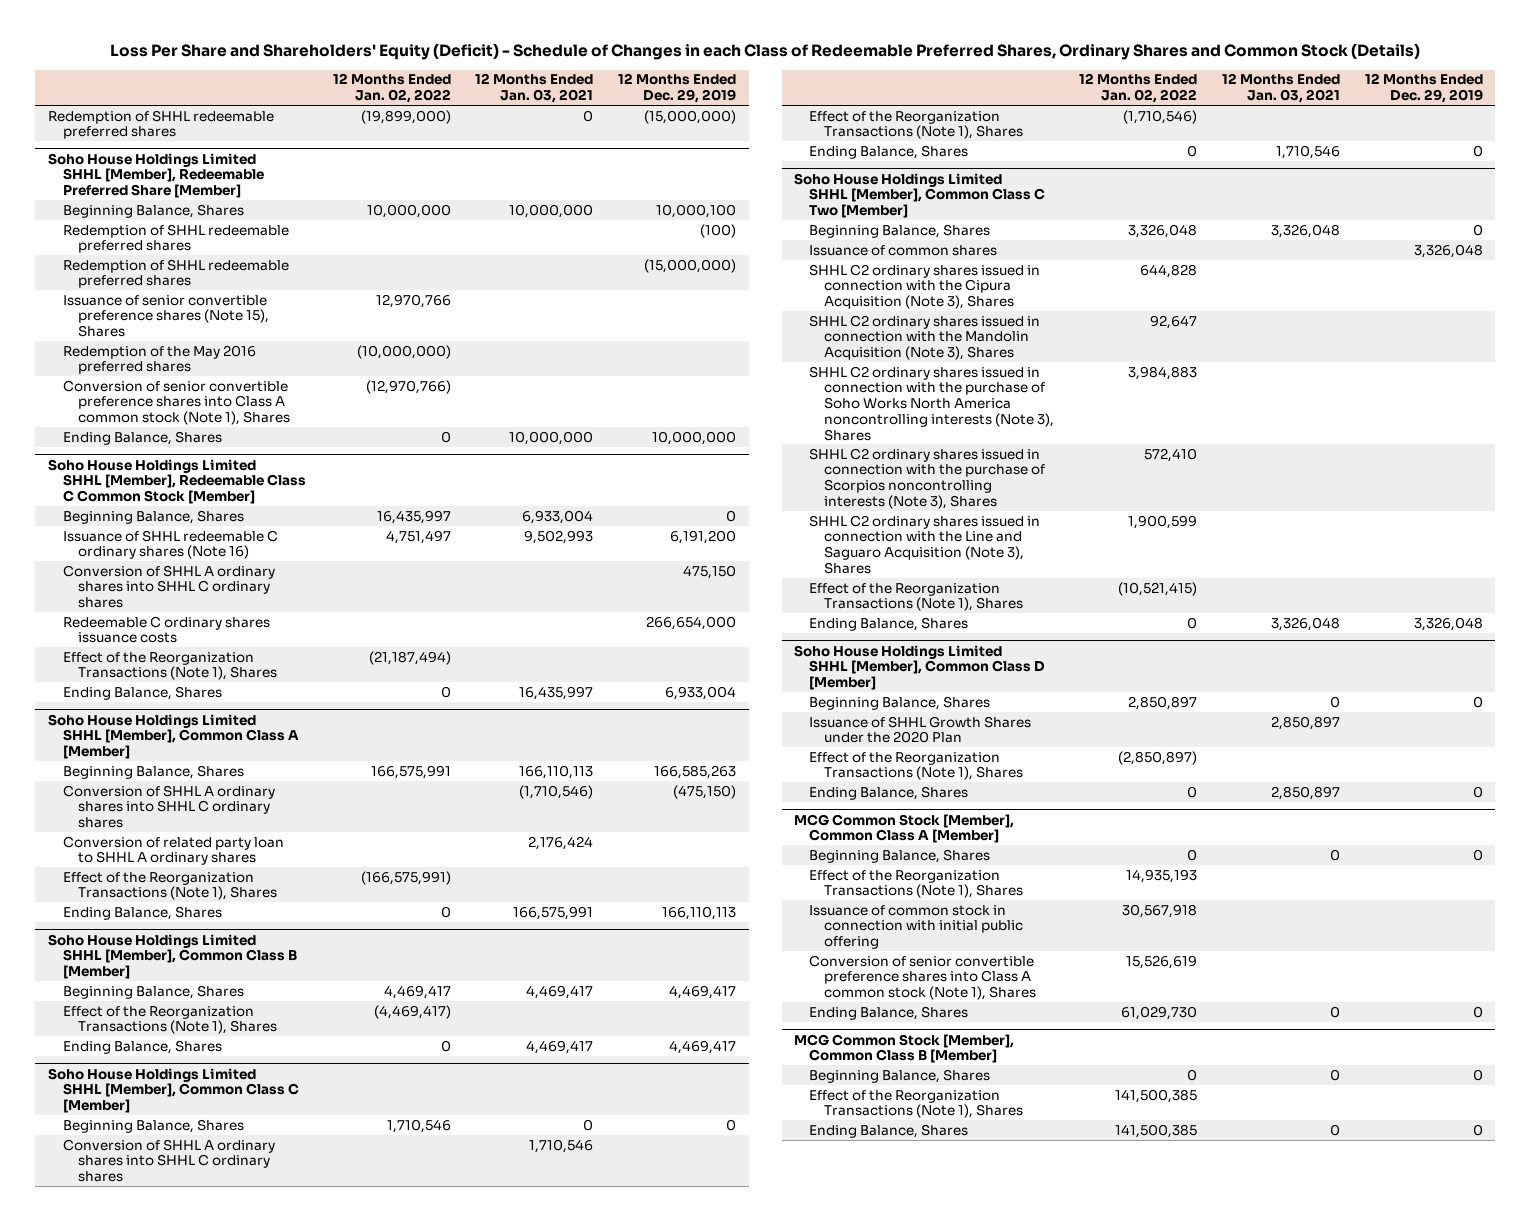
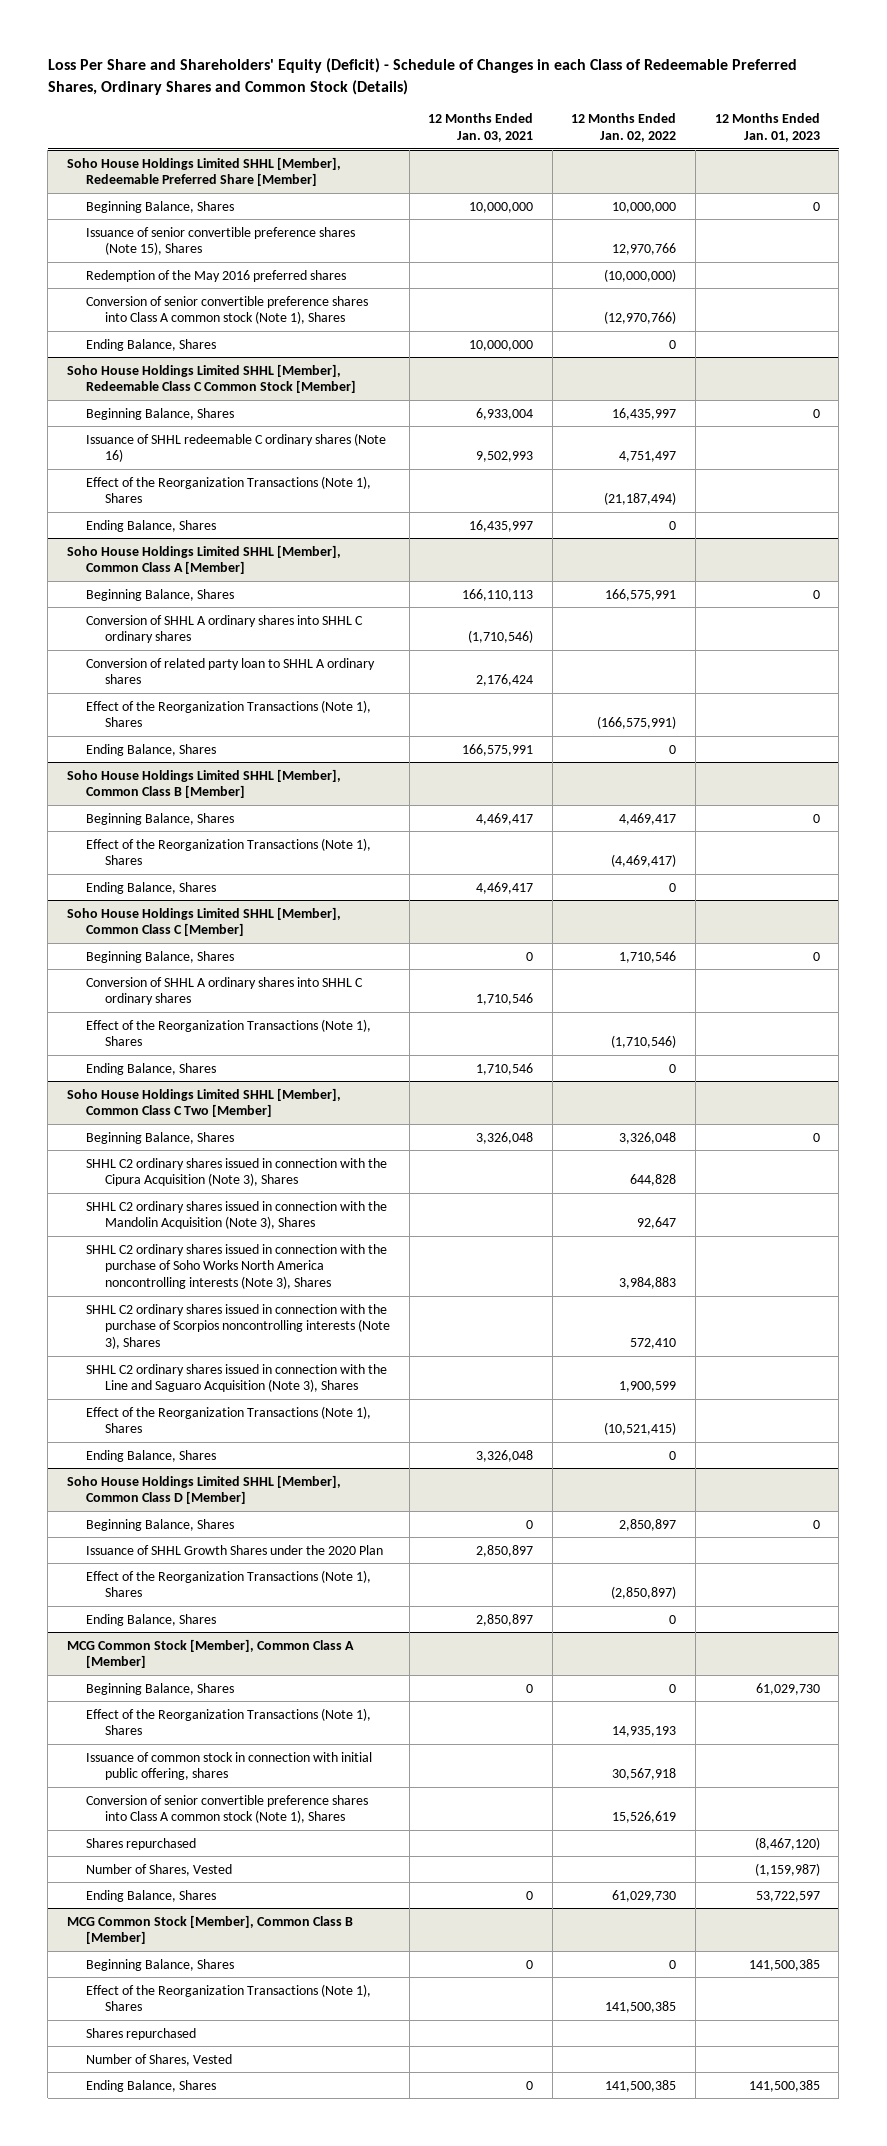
- | 12 Months Ended Jan. 02, 2022 | 12 Months Ended Jan. 03, 2021 | 12 Months Ended Dec. 29, 2019
+ | 12 Months Ended Jan. 03, 2021 | 12 Months Ended Jan. 02, 2022 | 12 Months Ended Jan. 01, 2023
- Redemption of SHHL redeemable preferred shares | (19,899,000) | 0 | (15,000,000)
@ Soho House Holdings Limited SHHL [Member], Redeemable Preferred Share [Member]
- Redemption of SHHL redeemable preferred shares | | | (100)
- Redemption of SHHL redeemable preferred shares | | | (15,000,000)
@ Soho House Holdings Limited SHHL [Member], Redeemable Class C Common Stock [Member]
- Conversion of SHHL A ordinary shares into SHHL C ordinary shares | | | 475,150
- Redeemable C ordinary shares issuance costs | | | 266,654,000
@ Soho House Holdings Limited SHHL [Member], Common Class C Two [Member]
- Issuance of common shares | | | 3,326,048
@ MCG Common Stock [Member], Common Class A [Member]
- Issuance of common stock in connection with initial public offering | 30,567,918 | |
+ Issuance of common stock in connection with initial public offering, shares | | 30,567,918 |
+ Shares repurchased | | | (8,467,120)
+ Number of Shares, Vested | | | (1,159,987)
@ MCG Common Stock [Member], Common Class B [Member]
+ Shares repurchased
+ Number of Shares, Vested

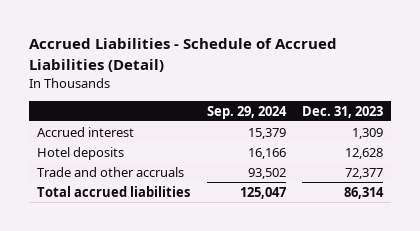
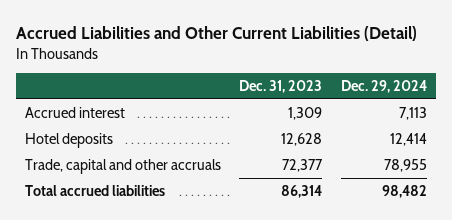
- Accrued Liabilities - Schedule of Accrued Liabilities (Detail)
+ Accrued Liabilities and Other Current Liabilities (Detail)
- | Sep. 29, 2024 | Dec. 31, 2023
+ | Dec. 31, 2023 | Dec. 29, 2024
- Trade and other accruals | 93,502 | 72,377
+ Trade, capital and other accruals | 72,377 | 78,955

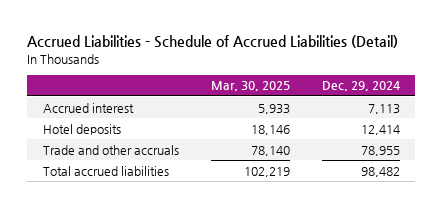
- Accrued Liabilities and Other Current Liabilities (Detail)
+ Accrued Liabilities - Schedule of Accrued Liabilities (Detail)
- | Dec. 31, 2023 | Dec. 29, 2024
+ | Mar. 30, 2025 | Dec. 29, 2024
- Trade, capital and other accruals | 72,377 | 78,955
+ Trade and other accruals | 78,140 | 78,955

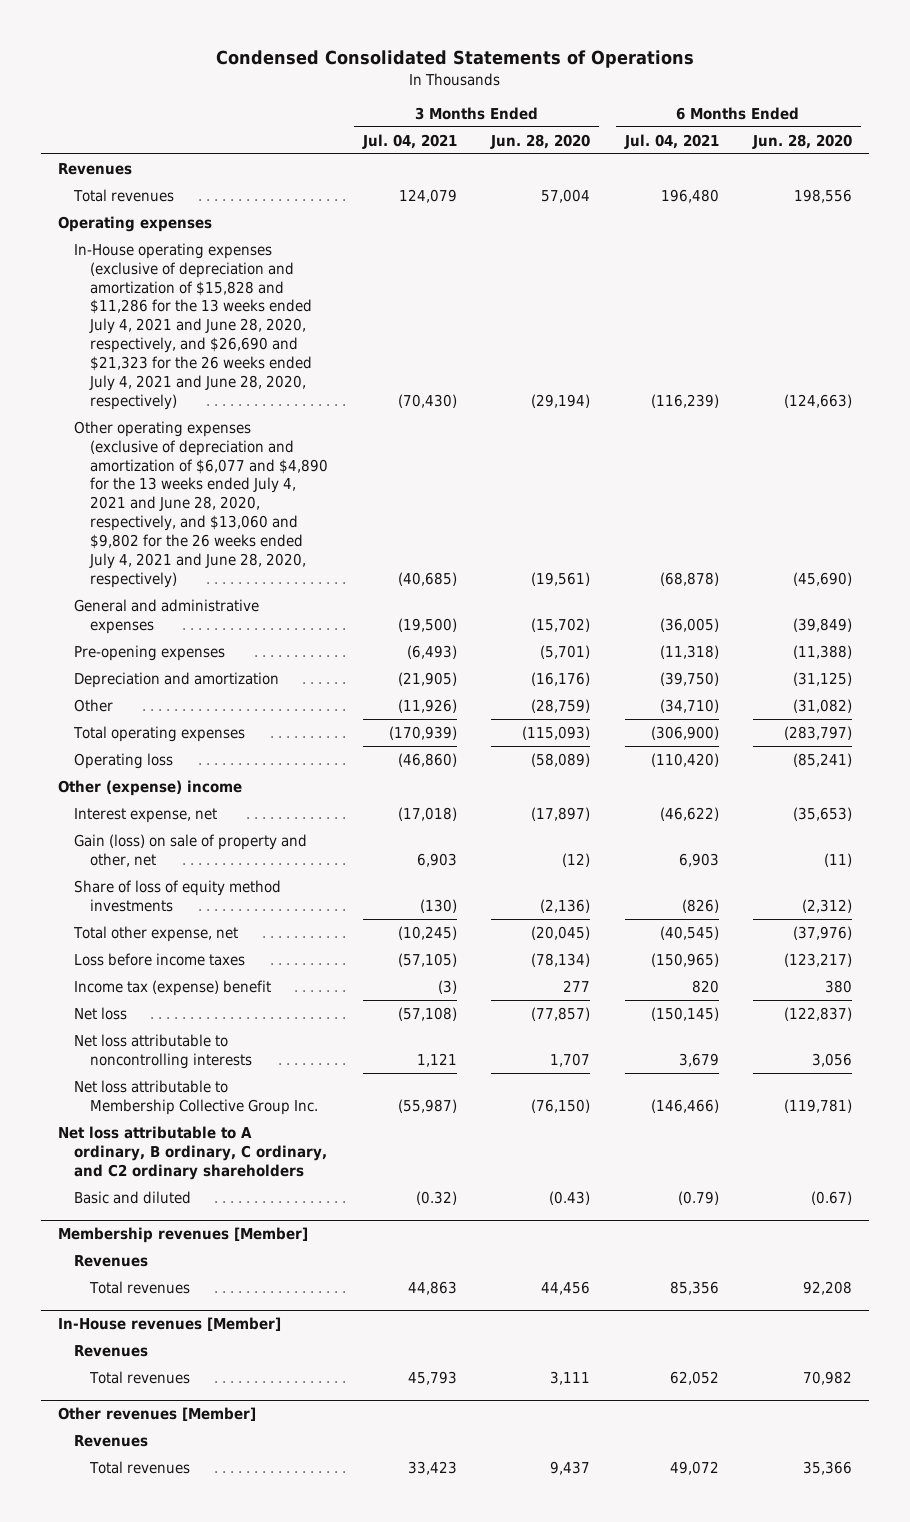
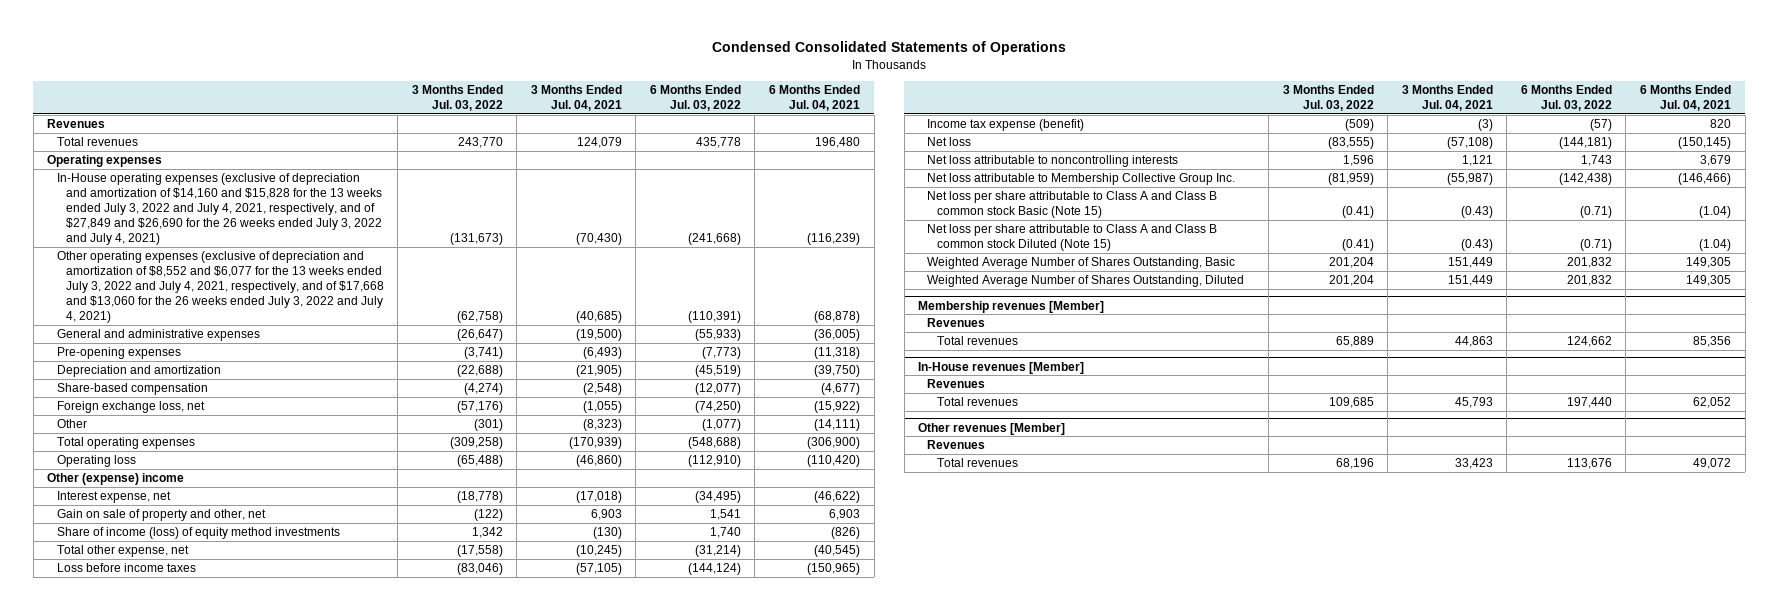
- | 3 Months Ended Jul. 04, 2021 | 3 Months Ended Jun. 28, 2020 | 6 Months Ended Jul. 04, 2021 | 6 Months Ended Jun. 28, 2020
+ | 3 Months Ended Jul. 03, 2022 | 3 Months Ended Jul. 04, 2021 | 6 Months Ended Jul. 03, 2022 | 6 Months Ended Jul. 04, 2021
- In-House operating expenses (exclusive of depreciation and amortization of $15,828 and $11,286 for the 13 weeks ended July 4, 2021 and June 28, 2020, respectively, and $26,690 and $21,323 for the 26 weeks ended July 4, 2021 and June 28, 2020, respectively) | (70,430) | (29,194) | (116,239) | (124,663)
- Other operating expenses (exclusive of depreciation and amortization of $6,077 and $4,890 for the 13 weeks ended July 4, 2021 and June 28, 2020, respectively, and $13,060 and $9,802 for the 26 weeks ended July 4, 2021 and June 28, 2020, respectively) | (40,685) | (19,561) | (68,878) | (45,690)
+ In-House operating expenses (exclusive of depreciation and amortization of $14,160 and $15,828 for the 13 weeks ended July 3, 2022 and July 4, 2021, respectively, and of $27,849 and $26,690 for the 26 weeks ended July 3, 2022 and July 4, 2021) | (131,673) | (70,430) | (241,668) | (116,239)
+ Other operating expenses (exclusive of depreciation and amortization of $8,552 and $6,077 for the 13 weeks ended July 3, 2022 and July 4, 2021, respectively, and of $17,668 and $13,060 for the 26 weeks ended July 3, 2022 and July 4, 2021) | (62,758) | (40,685) | (110,391) | (68,878)
- Other | (11,926) | (28,759) | (34,710) | (31,082)
+ Share-based compensation | (4,274) | (2,548) | (12,077) | (4,677)
+ Foreign exchange loss, net | (57,176) | (1,055) | (74,250) | (15,922)
+ Other | (301) | (8,323) | (1,077) | (14,111)
- Gain (loss) on sale of property and other, net | 6,903 | (12) | 6,903 | (11)
- Share of loss of equity method investments | (130) | (2,136) | (826) | (2,312)
+ Gain on sale of property and other, net | (122) | 6,903 | 1,541 | 6,903
+ Share of income (loss) of equity method investments | 1,342 | (130) | 1,740 | (826)
- Income tax (expense) benefit | (3) | 277 | 820 | 380
+ Income tax expense (benefit) | (509) | (3) | (57) | 820
- Net loss attributable to A ordinary, B ordinary, C ordinary, and C2 ordinary shareholders
- Basic and diluted | (0.32) | (0.43) | (0.79) | (0.67)
+ Net loss per share attributable to Class A and Class B common stock Basic (Note 15) | (0.41) | (0.43) | (0.71) | (1.04)
+ Net loss per share attributable to Class A and Class B common stock Diluted (Note 15) | (0.41) | (0.43) | (0.71) | (1.04)
+ Weighted Average Number of Shares Outstanding, Basic | 201,204 | 151,449 | 201,832 | 149,305
+ Weighted Average Number of Shares Outstanding, Diluted | 201,204 | 151,449 | 201,832 | 149,305

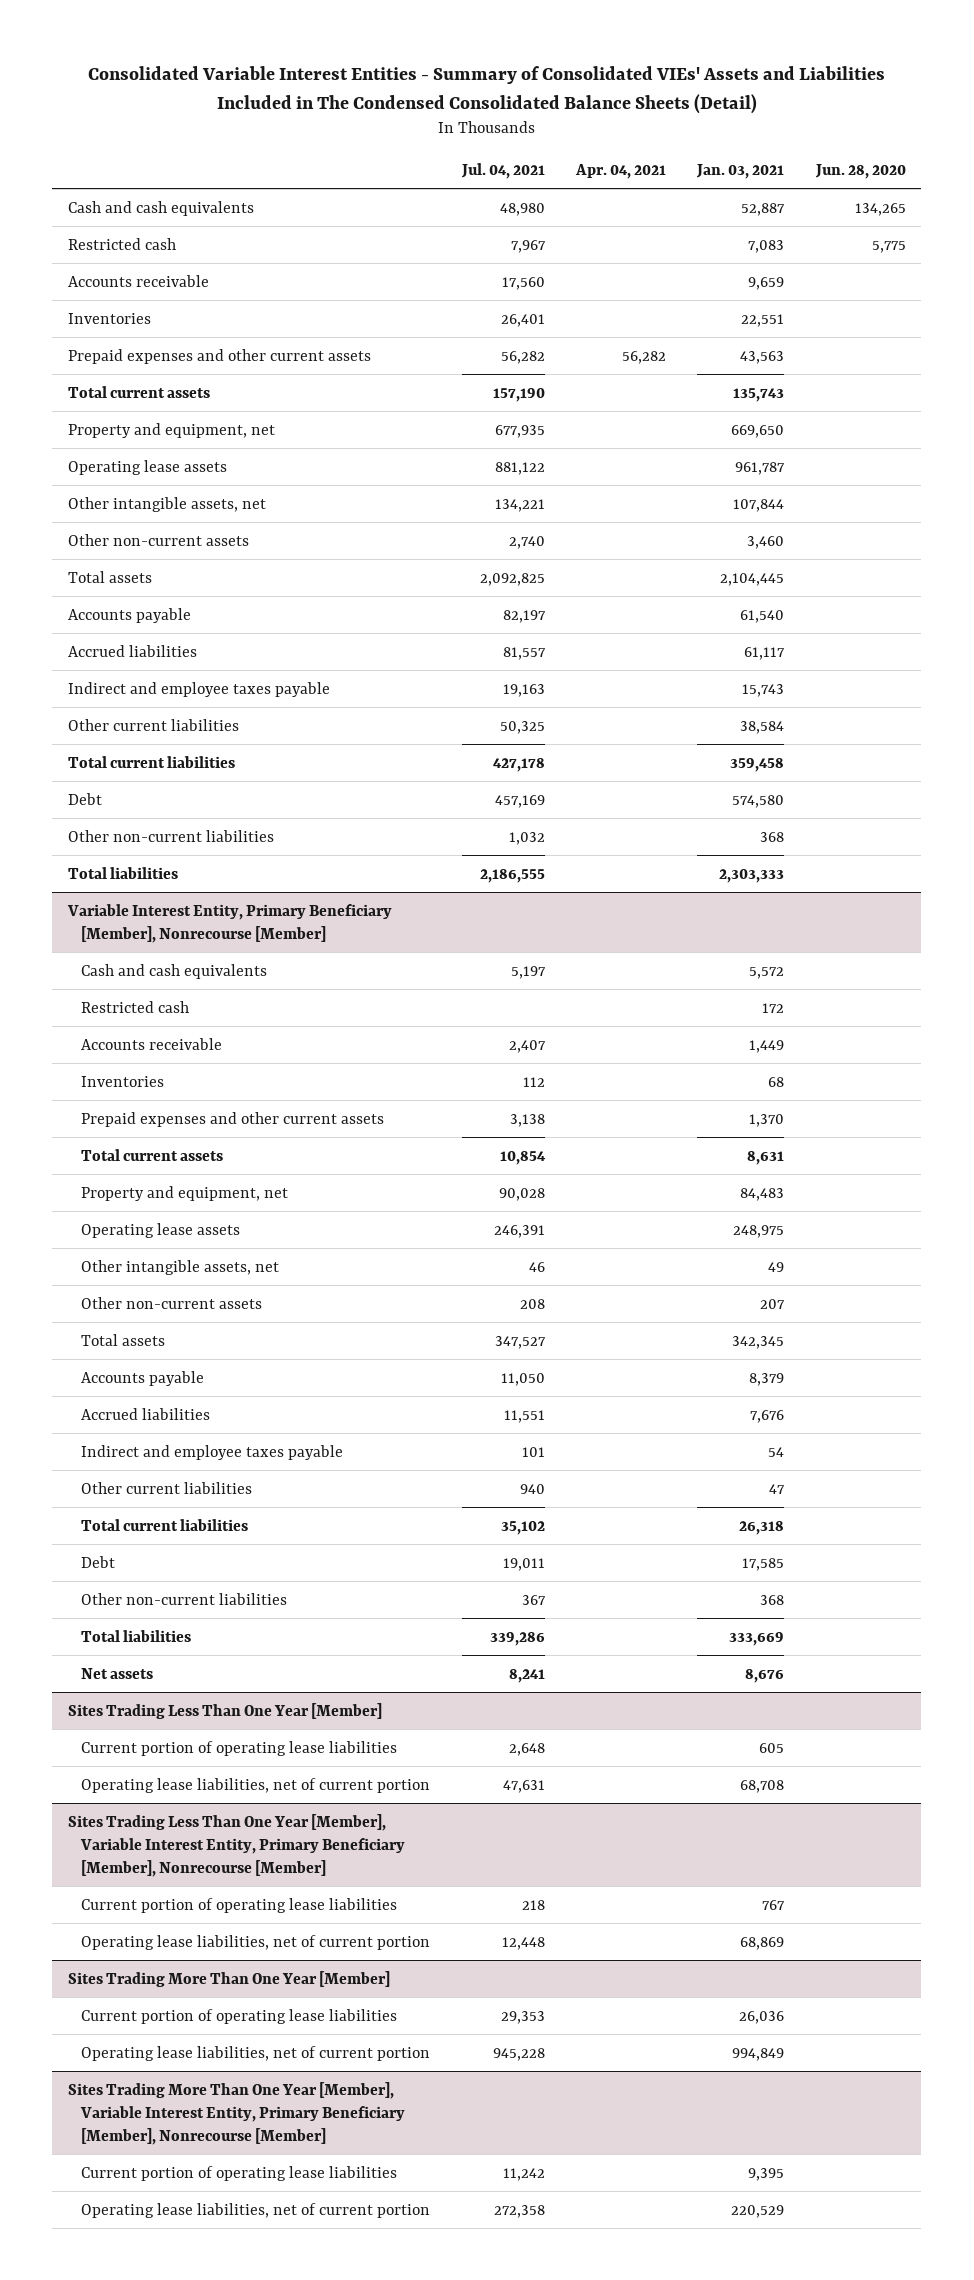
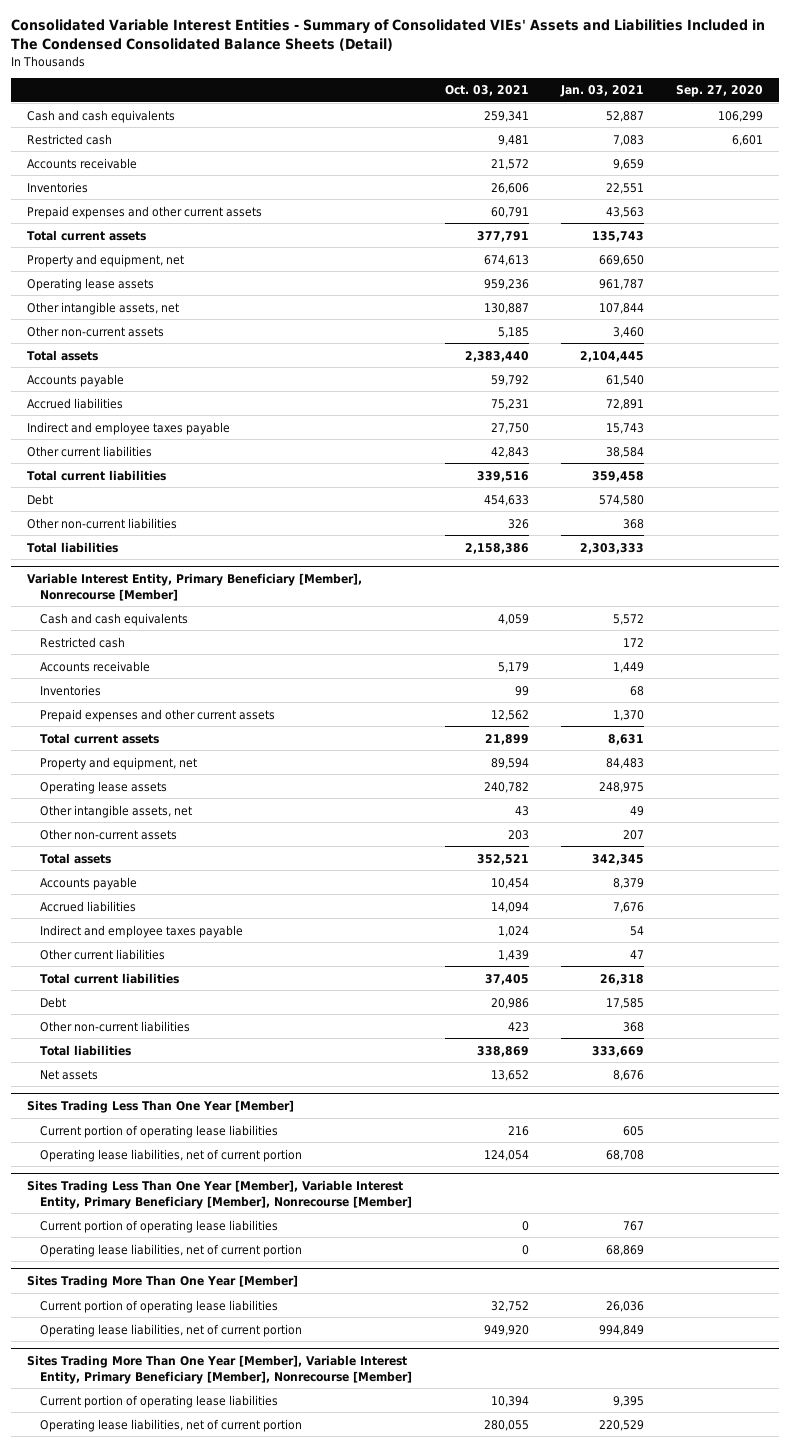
- | Jul. 04, 2021 | Apr. 04, 2021 | Jan. 03, 2021 | Jun. 28, 2020
+ | Oct. 03, 2021 | Jan. 03, 2021 | Sep. 27, 2020
- Accrued liabilities | 81,557 | | 61,117 |
+ Accrued liabilities | 75,231 | 72,891 |

